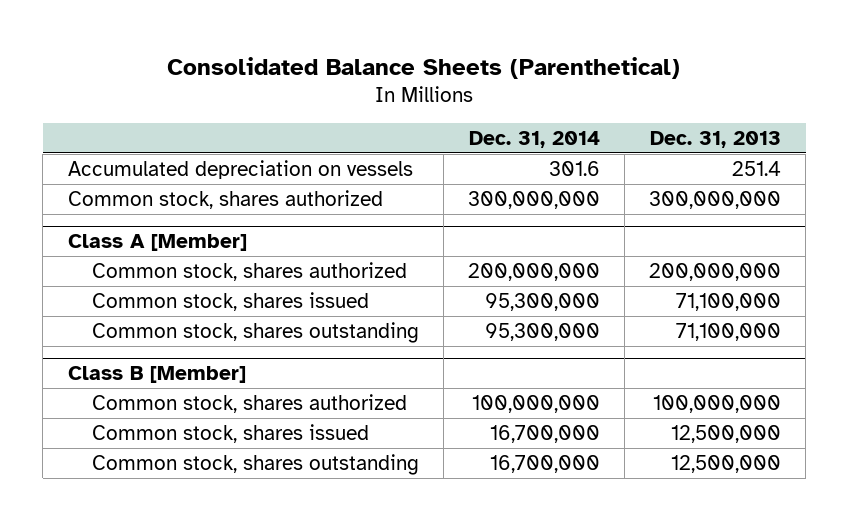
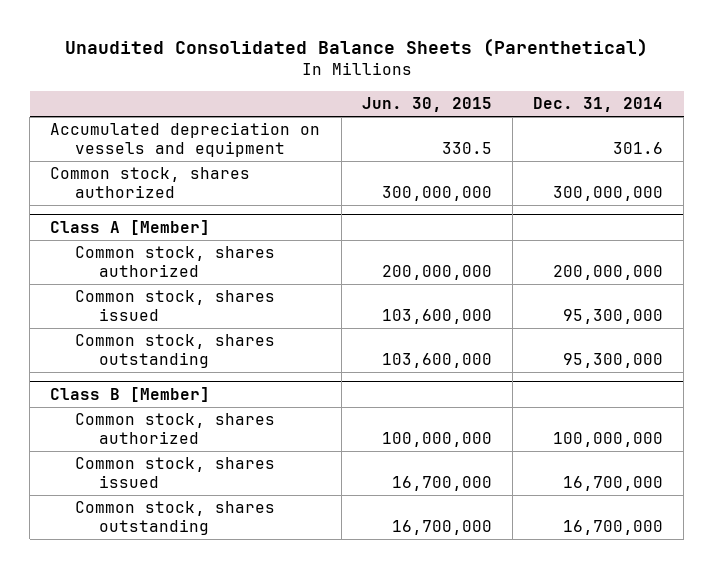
- Consolidated Balance Sheets (Parenthetical)
+ Unaudited Consolidated Balance Sheets (Parenthetical)
- | Dec. 31, 2014 | Dec. 31, 2013
+ | Jun. 30, 2015 | Dec. 31, 2014
- Accumulated depreciation on vessels | 301.6 | 251.4
+ Accumulated depreciation on vessels and equipment | 330.5 | 301.6

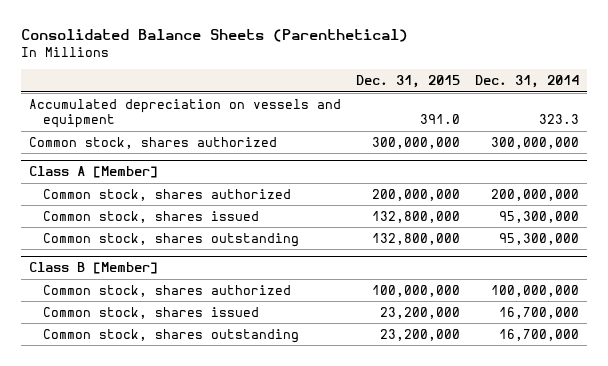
- Unaudited Consolidated Balance Sheets (Parenthetical)
+ Consolidated Balance Sheets (Parenthetical)
- | Jun. 30, 2015 | Dec. 31, 2014
+ | Dec. 31, 2015 | Dec. 31, 2014
- Accumulated depreciation on vessels and equipment | 330.5 | 301.6
+ Accumulated depreciation on vessels and equipment | 391.0 | 323.3

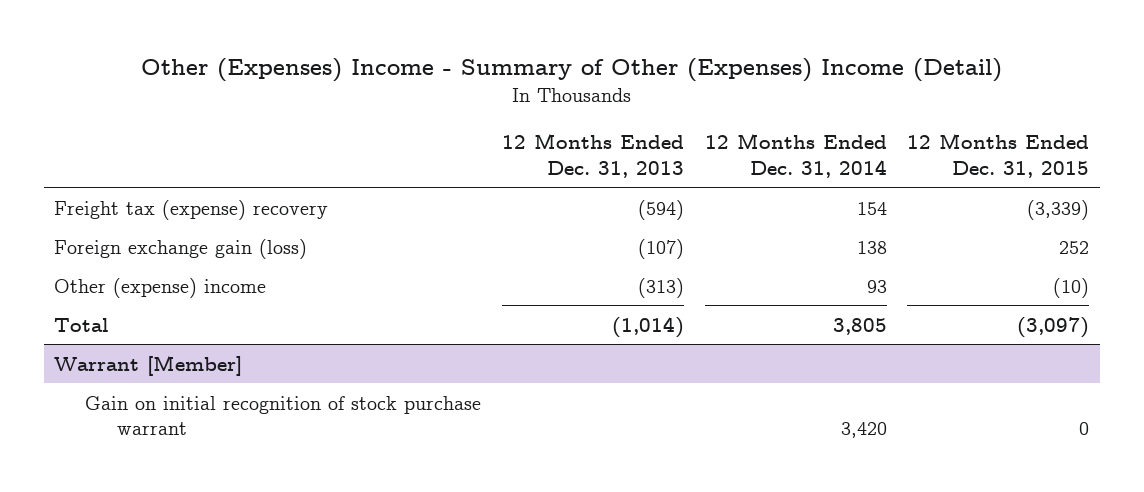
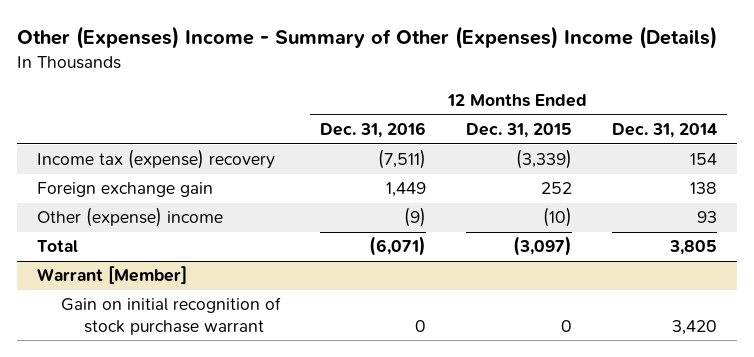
- Other (Expenses) Income - Summary of Other (Expenses) Income (Detail)
+ Other (Expenses) Income - Summary of Other (Expenses) Income (Details)
- | 12 Months Ended Dec. 31, 2013 | 12 Months Ended Dec. 31, 2014 | 12 Months Ended Dec. 31, 2015
+ | 12 Months Ended Dec. 31, 2016 | 12 Months Ended Dec. 31, 2015 | 12 Months Ended Dec. 31, 2014
- Freight tax (expense) recovery | (594) | 154 | (3,339)
- Foreign exchange gain (loss) | (107) | 138 | 252
+ Income tax (expense) recovery | (7,511) | (3,339) | 154
+ Foreign exchange gain | 1,449 | 252 | 138

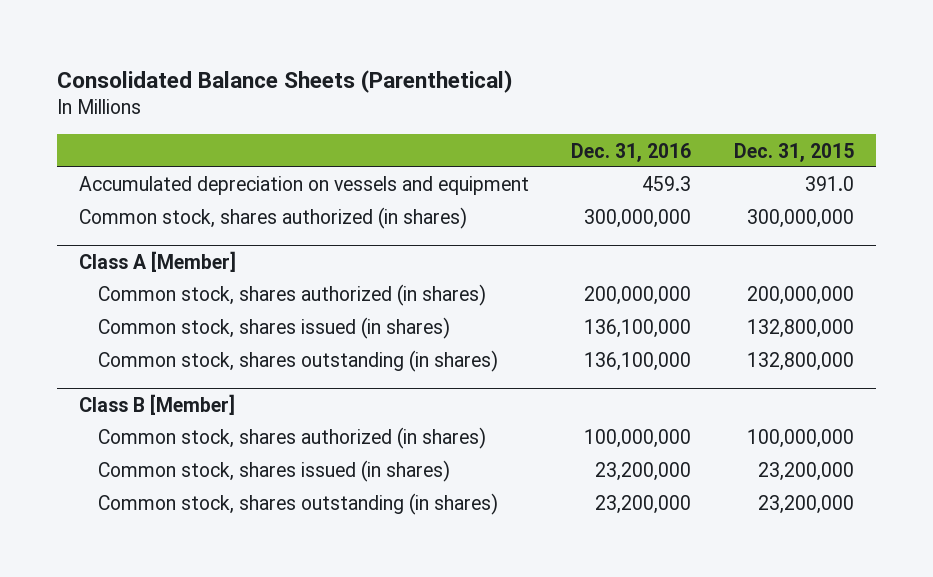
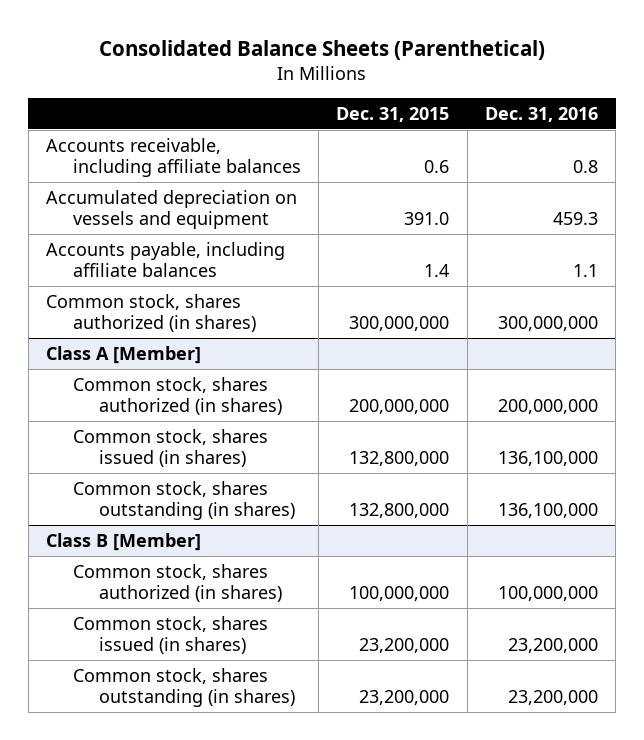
- | Dec. 31, 2016 | Dec. 31, 2015
+ | Dec. 31, 2015 | Dec. 31, 2016
+ Accounts receivable, including affiliate balances | 0.6 | 0.8
+ Accounts payable, including affiliate balances | 1.4 | 1.1

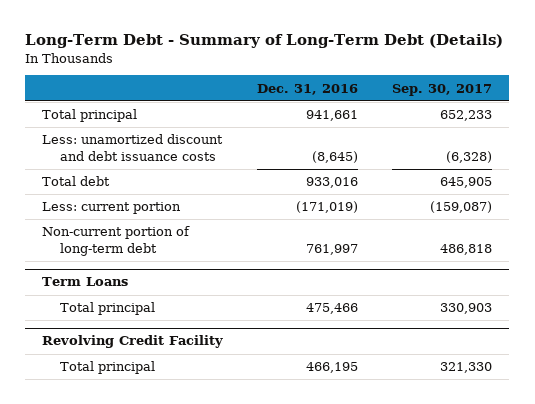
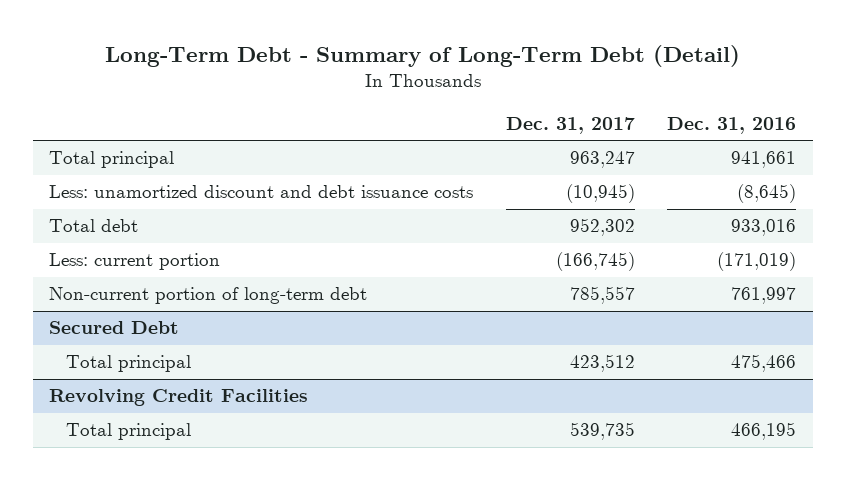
- Long-Term Debt - Summary of Long-Term Debt (Details)
+ Long-Term Debt - Summary of Long-Term Debt (Detail)
- | Dec. 31, 2016 | Sep. 30, 2017
+ | Dec. 31, 2017 | Dec. 31, 2016
- Term Loans
+ Secured Debt
- Revolving Credit Facility
+ Revolving Credit Facilities

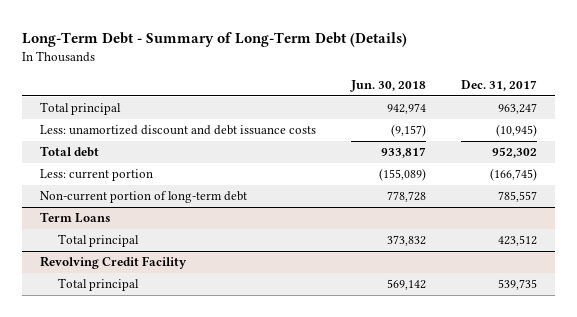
- Long-Term Debt - Summary of Long-Term Debt (Detail)
+ Long-Term Debt - Summary of Long-Term Debt (Details)
- | Dec. 31, 2017 | Dec. 31, 2016
+ | Jun. 30, 2018 | Dec. 31, 2017
- Secured Debt
+ Term Loans
- Revolving Credit Facilities
+ Revolving Credit Facility

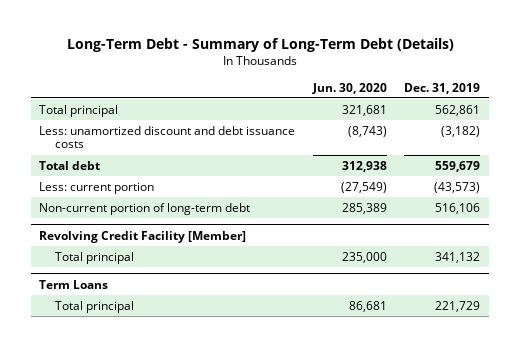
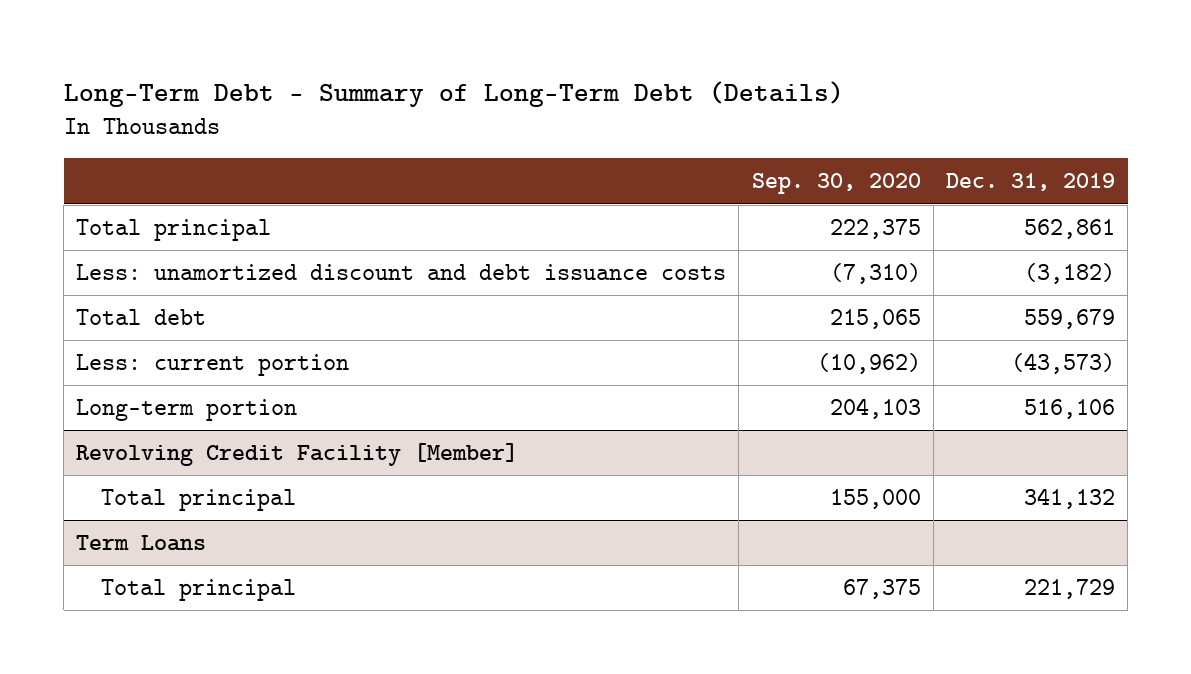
- | Jun. 30, 2020 | Dec. 31, 2019
+ | Sep. 30, 2020 | Dec. 31, 2019
- Non-current portion of long-term debt | 285,389 | 516,106
+ Long-term portion | 204,103 | 516,106

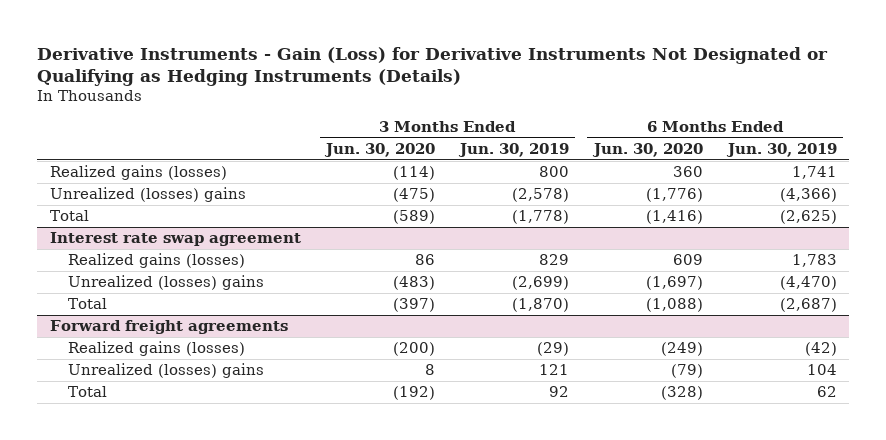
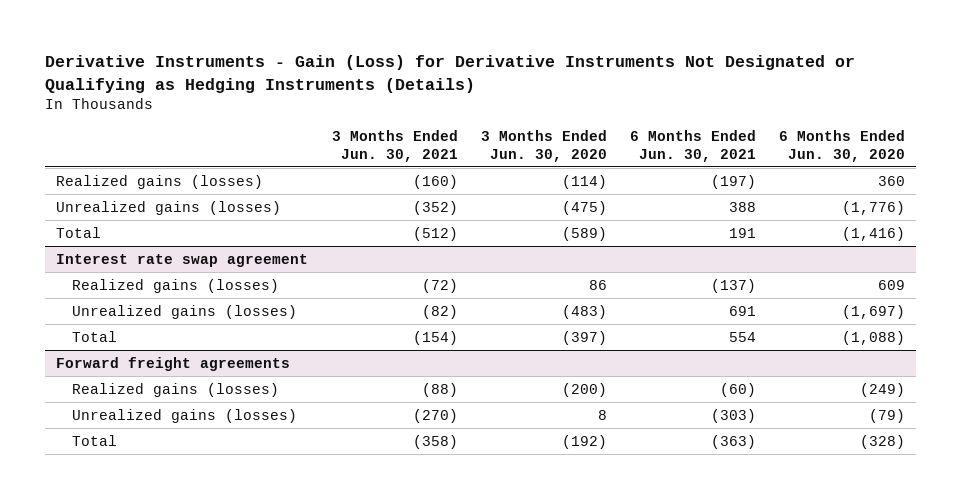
- | 3 Months Ended Jun. 30, 2020 | 3 Months Ended Jun. 30, 2019 | 6 Months Ended Jun. 30, 2020 | 6 Months Ended Jun. 30, 2019
+ | 3 Months Ended Jun. 30, 2021 | 3 Months Ended Jun. 30, 2020 | 6 Months Ended Jun. 30, 2021 | 6 Months Ended Jun. 30, 2020
- Unrealized (losses) gains | (475) | (2,578) | (1,776) | (4,366)
+ Unrealized gains (losses) | (352) | (475) | 388 | (1,776)
@ Interest rate swap agreement
- Unrealized (losses) gains | (483) | (2,699) | (1,697) | (4,470)
+ Unrealized gains (losses) | (82) | (483) | 691 | (1,697)
@ Forward freight agreements
- Unrealized (losses) gains | 8 | 121 | (79) | 104
+ Unrealized gains (losses) | (270) | 8 | (303) | (79)

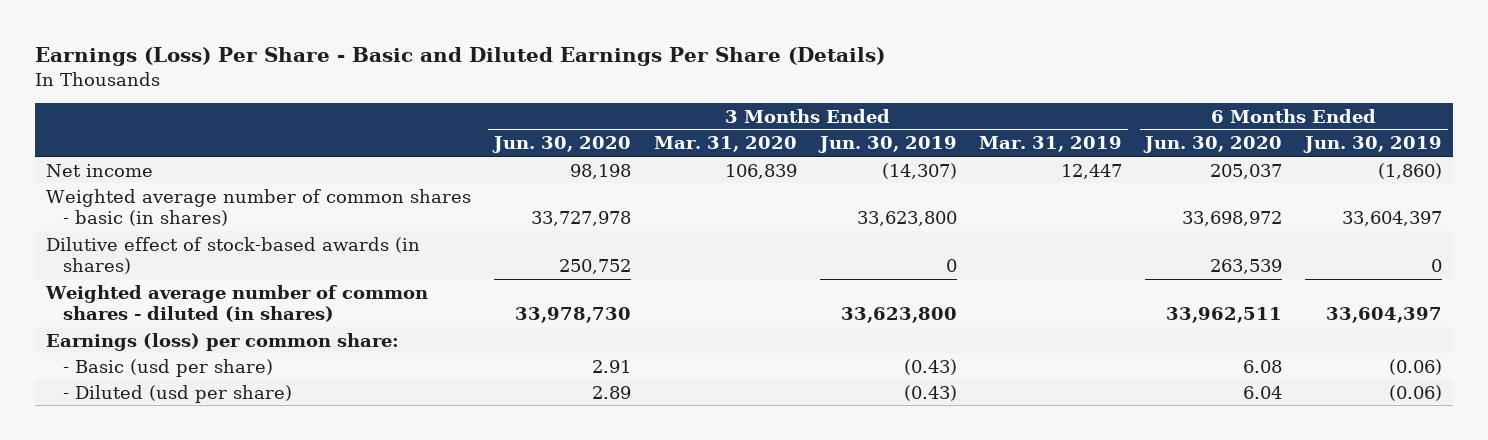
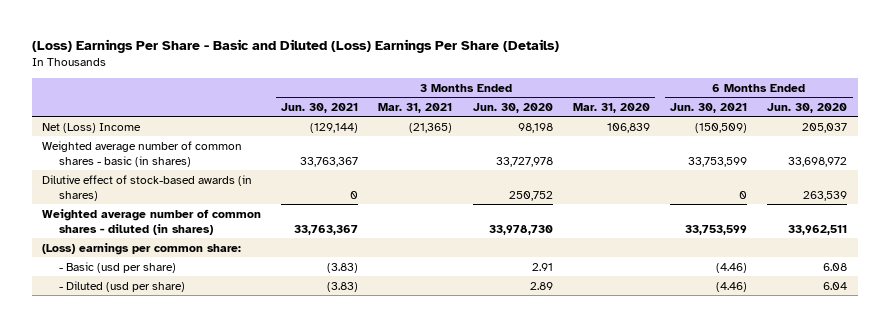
- Earnings (Loss) Per Share - Basic and Diluted Earnings Per Share (Details)
+ (Loss) Earnings Per Share - Basic and Diluted (Loss) Earnings Per Share (Details)
- | 3 Months Ended Jun. 30, 2020 | 3 Months Ended Mar. 31, 2020 | 3 Months Ended Jun. 30, 2019 | 3 Months Ended Mar. 31, 2019 | 6 Months Ended Jun. 30, 2020 | 6 Months Ended Jun. 30, 2019
+ | 3 Months Ended Jun. 30, 2021 | 3 Months Ended Mar. 31, 2021 | 3 Months Ended Jun. 30, 2020 | 3 Months Ended Mar. 31, 2020 | 6 Months Ended Jun. 30, 2021 | 6 Months Ended Jun. 30, 2020
- Net income | 98,198 | 106,839 | (14,307) | 12,447 | 205,037 | (1,860)
+ Net (Loss) Income | (129,144) | (21,365) | 98,198 | 106,839 | (150,509) | 205,037
- Earnings (loss) per common share:
+ (Loss) earnings per common share:

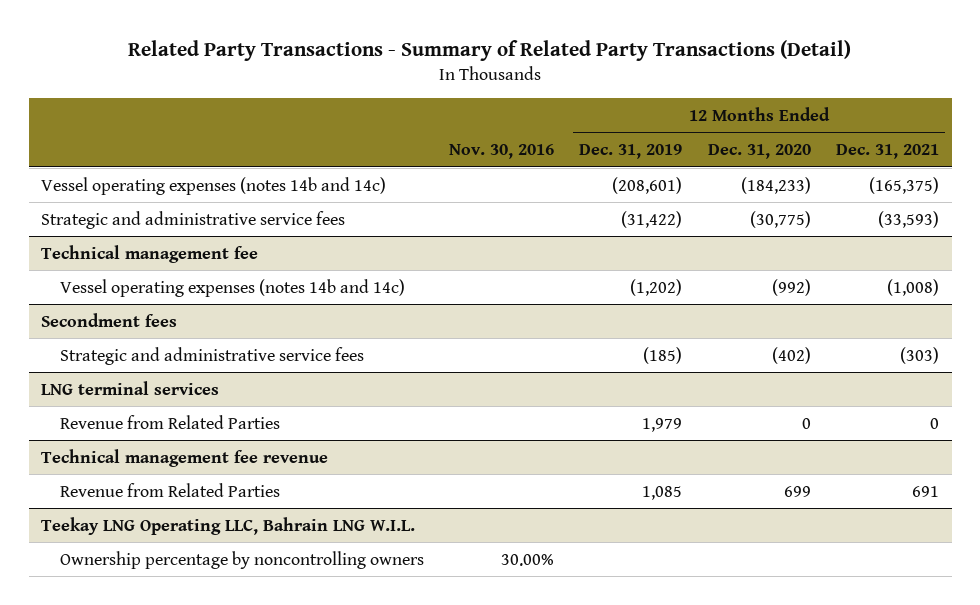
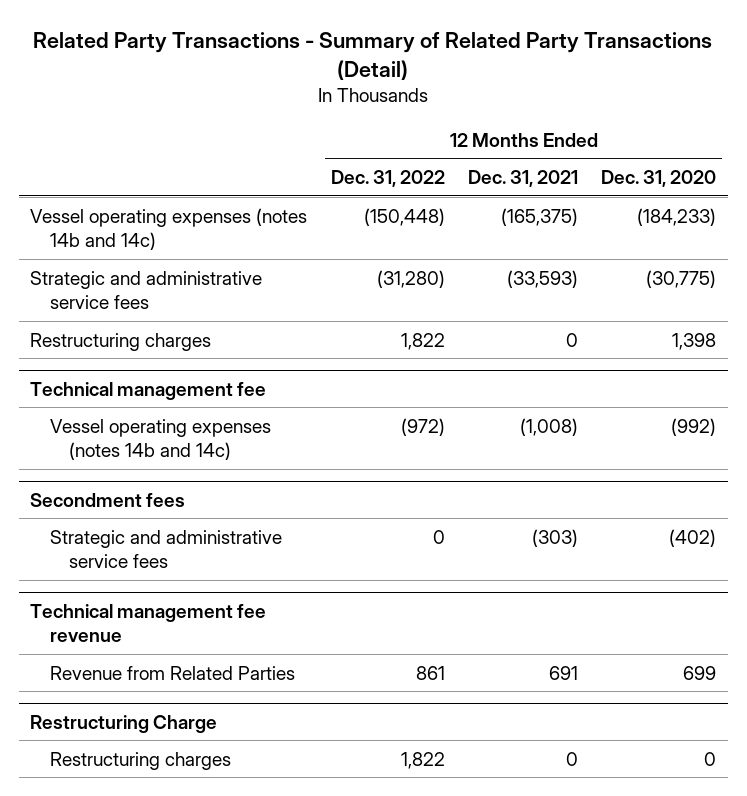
- | Nov. 30, 2016 | 12 Months Ended Dec. 31, 2019 | 12 Months Ended Dec. 31, 2020 | 12 Months Ended Dec. 31, 2021
+ | 12 Months Ended Dec. 31, 2022 | 12 Months Ended Dec. 31, 2021 | 12 Months Ended Dec. 31, 2020
+ Restructuring charges | 1,822 | 0 | 1,398
- LNG terminal services
- Revenue from Related Parties | | 1,979 | 0 | 0
- Teekay LNG Operating LLC, Bahrain LNG W.I.L.
- Ownership percentage by noncontrolling owners | 30.00% | | |
+ Restructuring Charge
+ Restructuring charges | 1,822 | 0 | 0

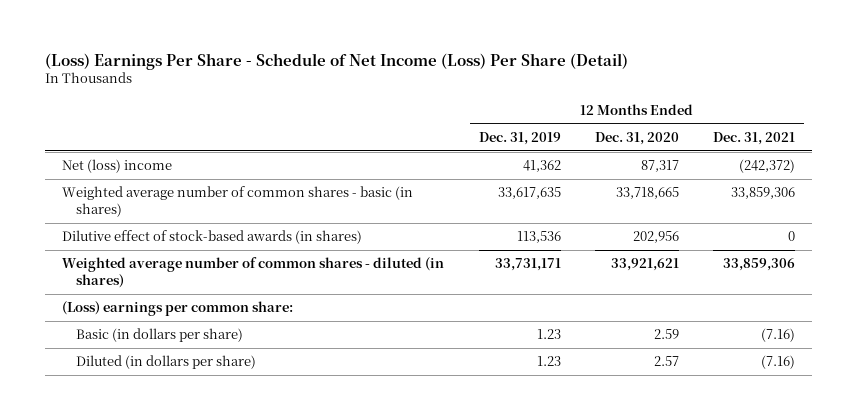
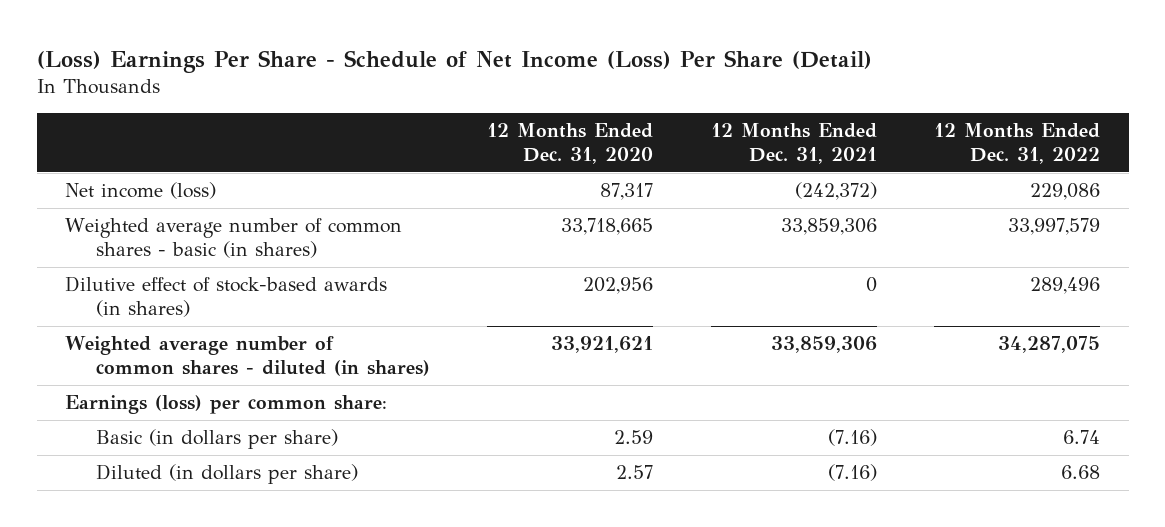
- | 12 Months Ended Dec. 31, 2019 | 12 Months Ended Dec. 31, 2020 | 12 Months Ended Dec. 31, 2021
+ | 12 Months Ended Dec. 31, 2020 | 12 Months Ended Dec. 31, 2021 | 12 Months Ended Dec. 31, 2022
- Net (loss) income | 41,362 | 87,317 | (242,372)
+ Net income (loss) | 87,317 | (242,372) | 229,086
- (Loss) earnings per common share:
+ Earnings (loss) per common share:

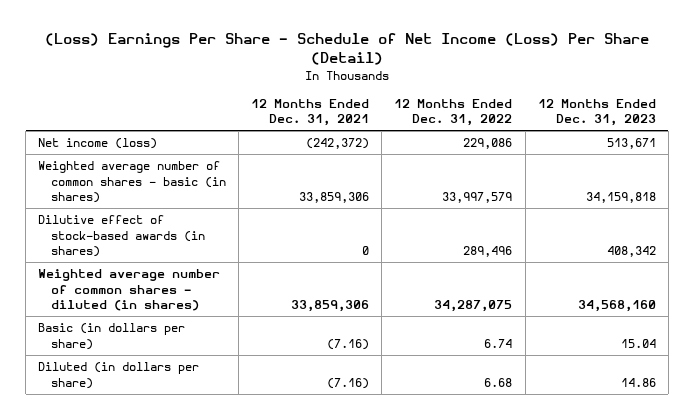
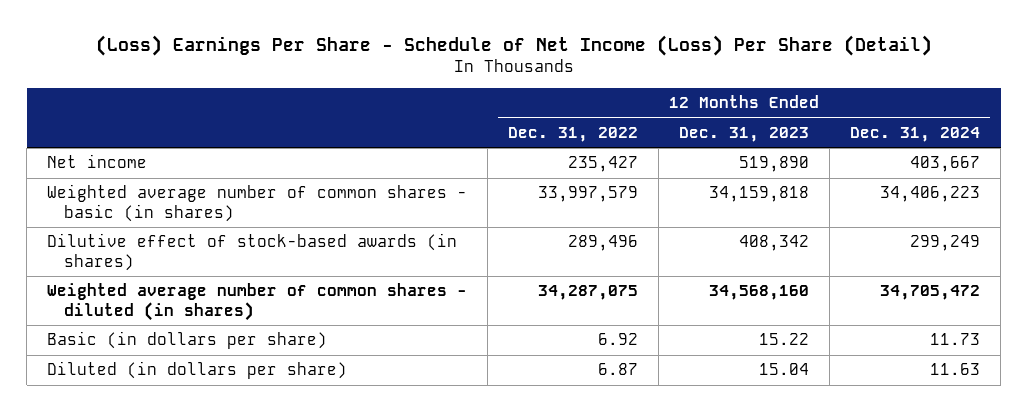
- | 12 Months Ended Dec. 31, 2021 | 12 Months Ended Dec. 31, 2022 | 12 Months Ended Dec. 31, 2023
+ | 12 Months Ended Dec. 31, 2022 | 12 Months Ended Dec. 31, 2023 | 12 Months Ended Dec. 31, 2024
- Net income (loss) | (242,372) | 229,086 | 513,671
+ Net income | 235,427 | 519,890 | 403,667
- Basic (in dollars per share) | (7.16) | 6.74 | 15.04
- Diluted (in dollars per share) | (7.16) | 6.68 | 14.86
+ Basic (in dollars per share) | 6.92 | 15.22 | 11.73
+ Diluted (in dollars per share) | 6.87 | 15.04 | 11.63

